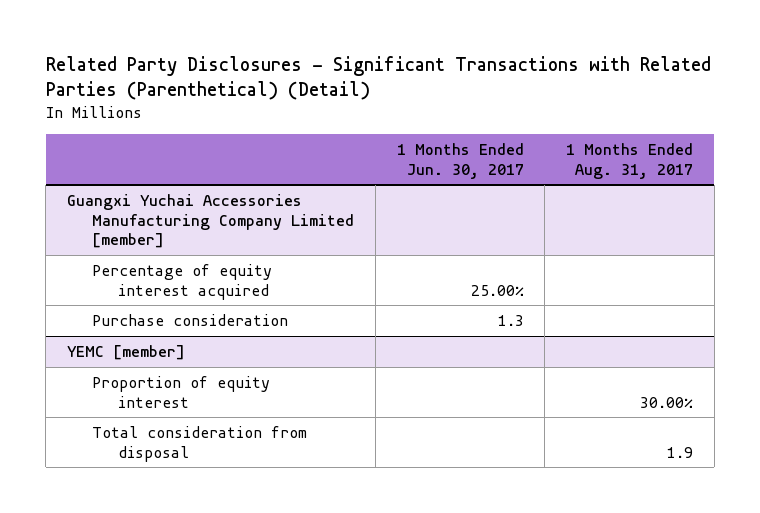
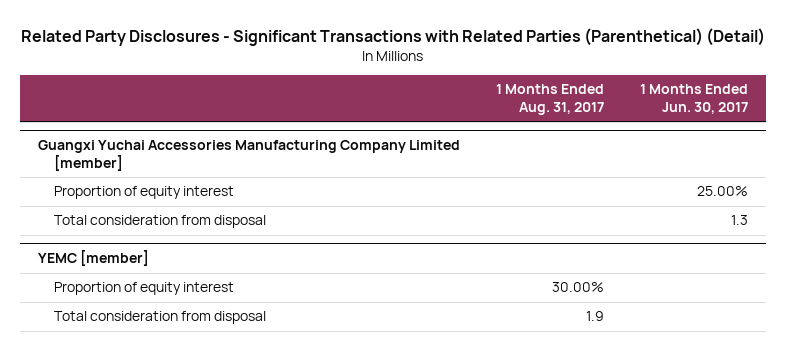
- | 1 Months Ended Jun. 30, 2017 | 1 Months Ended Aug. 31, 2017
+ | 1 Months Ended Aug. 31, 2017 | 1 Months Ended Jun. 30, 2017
@ Guangxi Yuchai Accessories Manufacturing Company Limited [member]
- Percentage of equity interest acquired | 25.00% |
- Purchase consideration | 1.3 |
+ Proportion of equity interest | | 25.00%
+ Total consideration from disposal | | 1.3

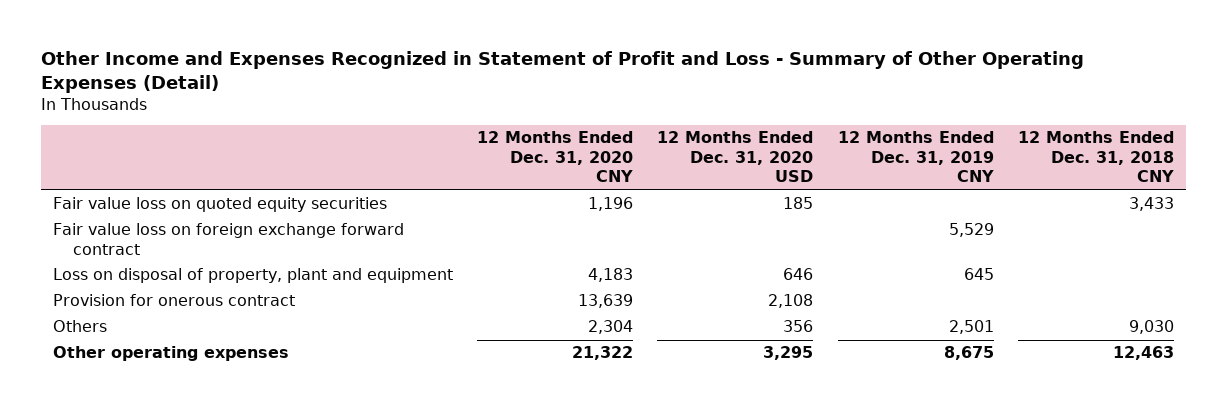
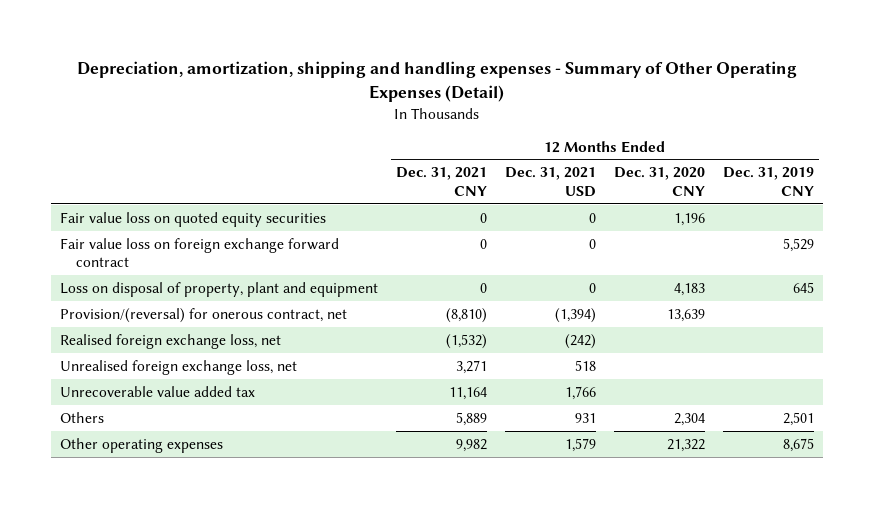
- Other Income and Expenses Recognized in Statement of Profit and Loss - Summary of Other Operating Expenses (Detail)
+ Depreciation, amortization, shipping and handling expenses - Summary of Other Operating Expenses (Detail)
- | 12 Months Ended Dec. 31, 2020 CNY | 12 Months Ended Dec. 31, 2020 USD | 12 Months Ended Dec. 31, 2019 CNY | 12 Months Ended Dec. 31, 2018 CNY
+ | 12 Months Ended Dec. 31, 2021 CNY | 12 Months Ended Dec. 31, 2021 USD | 12 Months Ended Dec. 31, 2020 CNY | 12 Months Ended Dec. 31, 2019 CNY
- Provision for onerous contract | 13,639 | 2,108 | |
+ Provision/(reversal) for onerous contract, net | (8,810) | (1,394) | 13,639 |
+ Realised foreign exchange loss, net | (1,532) | (242) | |
+ Unrealised foreign exchange loss, net | 3,271 | 518 | |
+ Unrecoverable value added tax | 11,164 | 1,766 | |

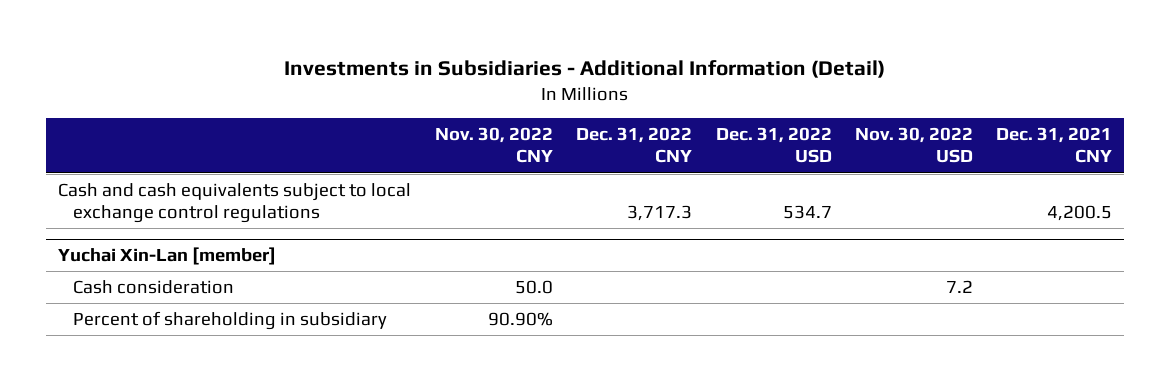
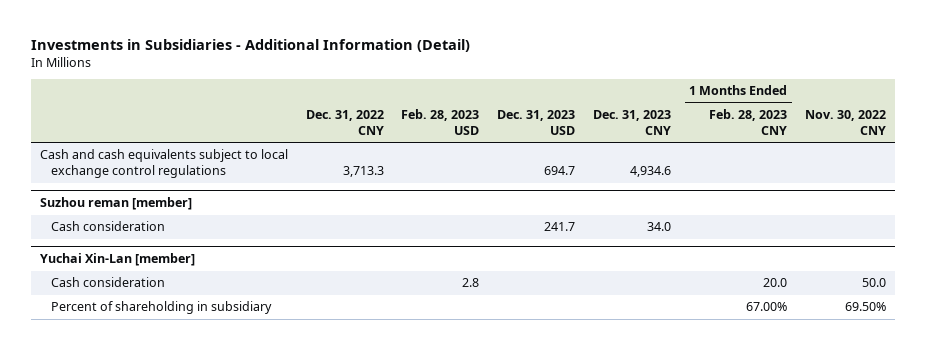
- | Nov. 30, 2022 CNY | Dec. 31, 2022 CNY | Dec. 31, 2022 USD | Nov. 30, 2022 USD | Dec. 31, 2021 CNY
+ | Dec. 31, 2022 CNY | Feb. 28, 2023 USD | Dec. 31, 2023 USD | Dec. 31, 2023 CNY | 1 Months Ended Feb. 28, 2023 CNY | Nov. 30, 2022 CNY
- Cash and cash equivalents subject to local exchange control regulations | | 3,717.3 | 534.7 | | 4,200.5
+ Cash and cash equivalents subject to local exchange control regulations | 3,713.3 | | 694.7 | 4,934.6 | |
+ Suzhou reman [member]
+ Cash consideration | | | 241.7 | 34.0 | |
@ Yuchai Xin-Lan [member]
- Percent of shareholding in subsidiary | 90.90% | | | |
+ Percent of shareholding in subsidiary | | | | | 67.00% | 69.50%

